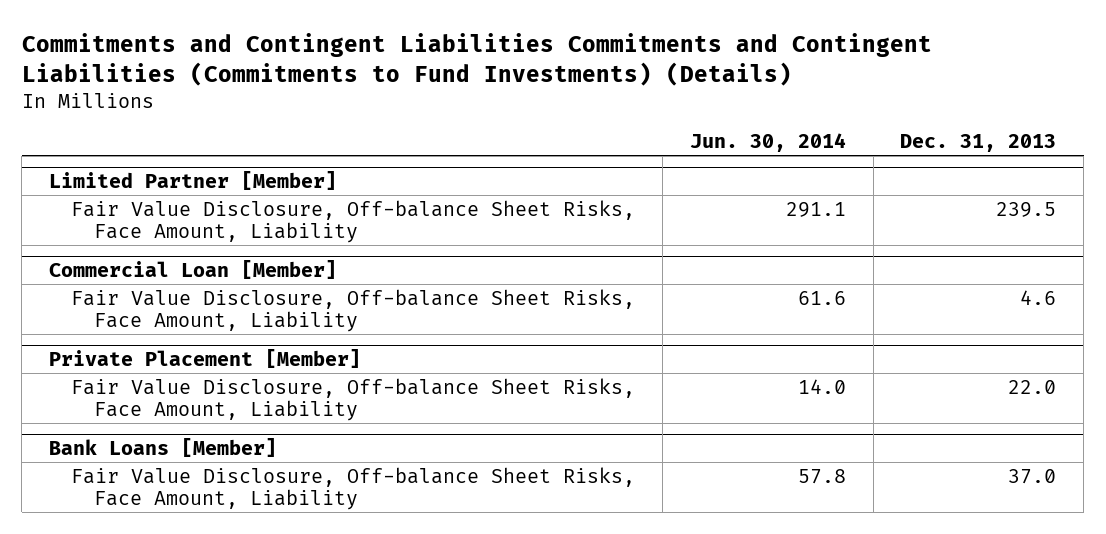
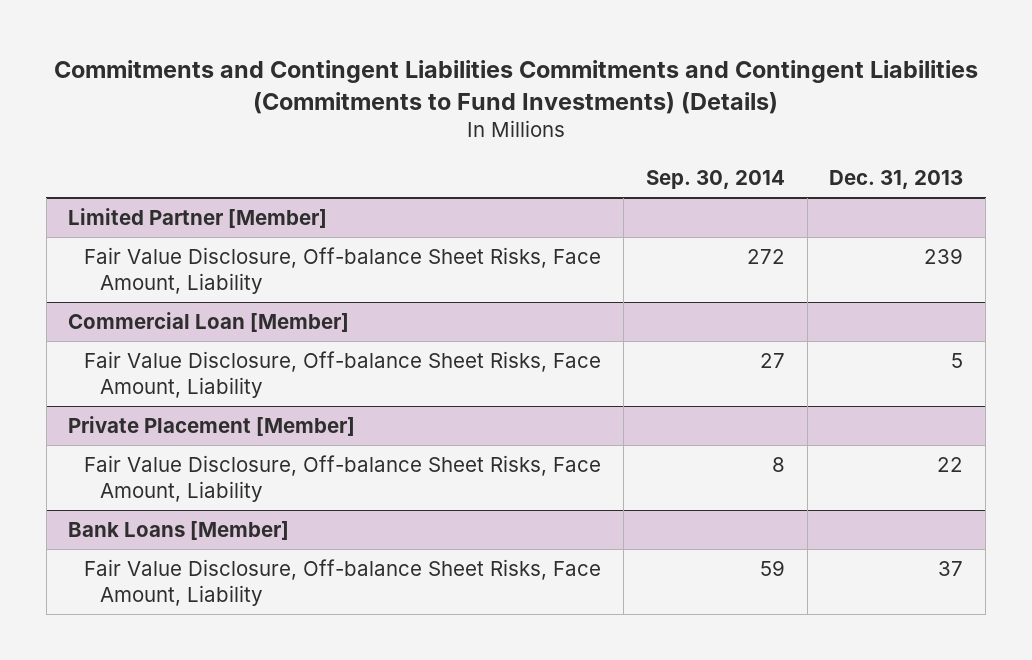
- | Jun. 30, 2014 | Dec. 31, 2013
+ | Sep. 30, 2014 | Dec. 31, 2013
@ Limited Partner [Member]
- Fair Value Disclosure, Off-balance Sheet Risks, Face Amount, Liability | 291.1 | 239.5
+ Fair Value Disclosure, Off-balance Sheet Risks, Face Amount, Liability | 272 | 239
@ Commercial Loan [Member]
- Fair Value Disclosure, Off-balance Sheet Risks, Face Amount, Liability | 61.6 | 4.6
+ Fair Value Disclosure, Off-balance Sheet Risks, Face Amount, Liability | 27 | 5
@ Private Placement [Member]
- Fair Value Disclosure, Off-balance Sheet Risks, Face Amount, Liability | 14.0 | 22.0
+ Fair Value Disclosure, Off-balance Sheet Risks, Face Amount, Liability | 8 | 22
@ Bank Loans [Member]
- Fair Value Disclosure, Off-balance Sheet Risks, Face Amount, Liability | 57.8 | 37.0
+ Fair Value Disclosure, Off-balance Sheet Risks, Face Amount, Liability | 59 | 37

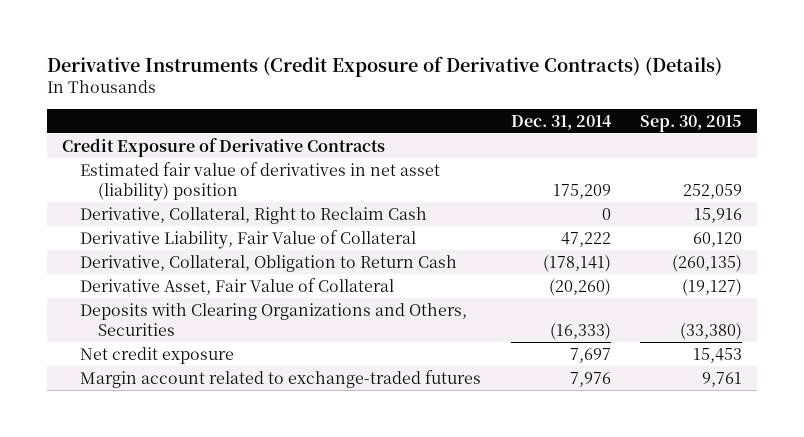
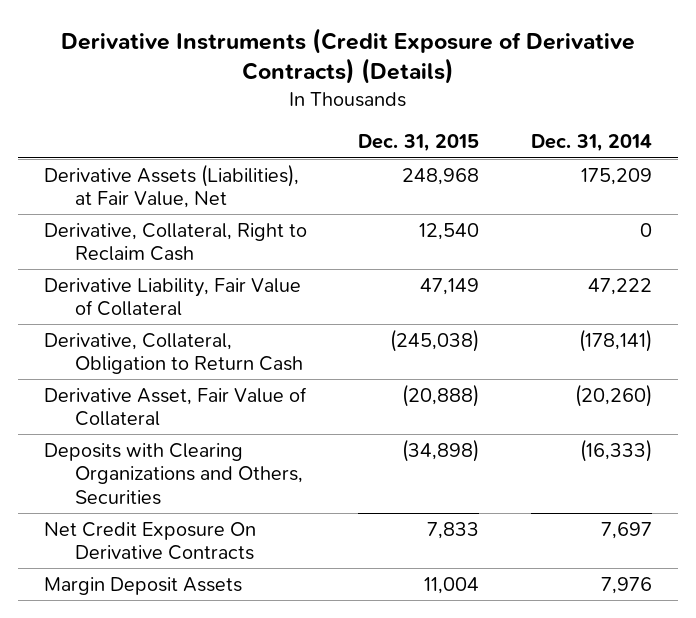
- | Dec. 31, 2014 | Sep. 30, 2015
+ | Dec. 31, 2015 | Dec. 31, 2014
- Credit Exposure of Derivative Contracts
- Estimated fair value of derivatives in net asset (liability) position | 175,209 | 252,059
+ Derivative Assets (Liabilities), at Fair Value, Net | 248,968 | 175,209
- Net credit exposure | 7,697 | 15,453
- Margin account related to exchange-traded futures | 7,976 | 9,761
+ Net Credit Exposure On Derivative Contracts | 7,833 | 7,697
+ Margin Deposit Assets | 11,004 | 7,976

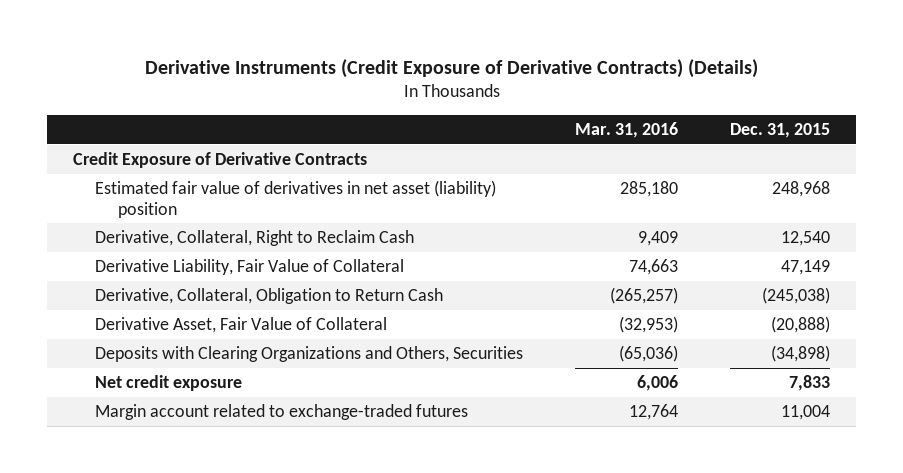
- | Dec. 31, 2015 | Dec. 31, 2014
+ | Mar. 31, 2016 | Dec. 31, 2015
- Derivative Assets (Liabilities), at Fair Value, Net | 248,968 | 175,209
+ Credit Exposure of Derivative Contracts
+ Estimated fair value of derivatives in net asset (liability) position | 285,180 | 248,968
- Net Credit Exposure On Derivative Contracts | 7,833 | 7,697
- Margin Deposit Assets | 11,004 | 7,976
+ Net credit exposure | 6,006 | 7,833
+ Margin account related to exchange-traded futures | 12,764 | 11,004

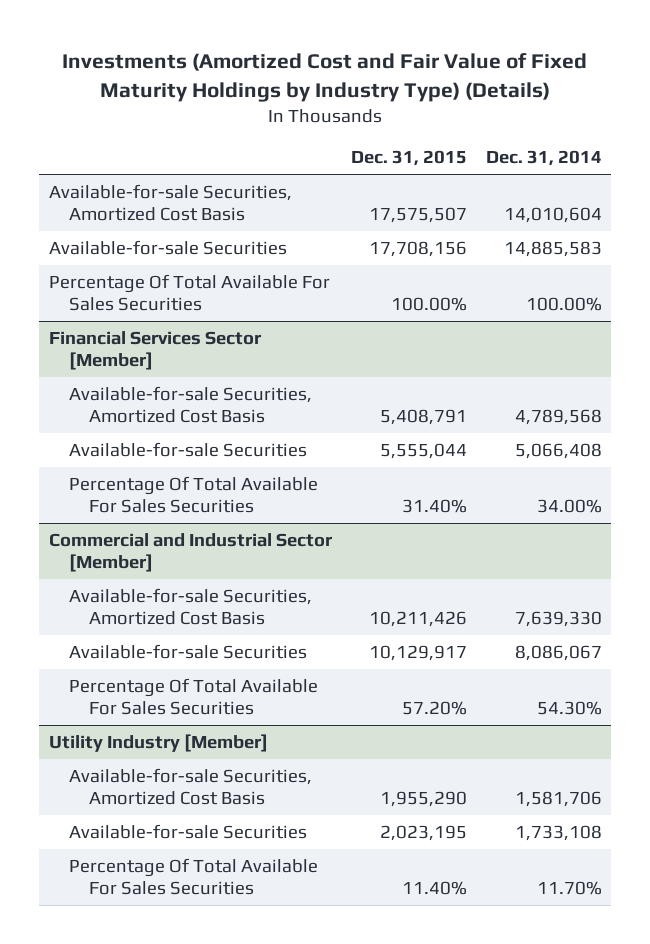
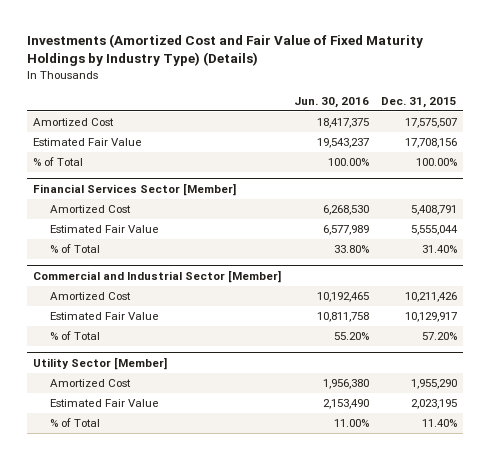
- | Dec. 31, 2015 | Dec. 31, 2014
+ | Jun. 30, 2016 | Dec. 31, 2015
- Available-for-sale Securities, Amortized Cost Basis | 17,575,507 | 14,010,604
- Available-for-sale Securities | 17,708,156 | 14,885,583
- Percentage Of Total Available For Sales Securities | 100.00% | 100.00%
+ Amortized Cost | 18,417,375 | 17,575,507
+ Estimated Fair Value | 19,543,237 | 17,708,156
+ % of Total | 100.00% | 100.00%
@ Financial Services Sector [Member]
- Available-for-sale Securities, Amortized Cost Basis | 5,408,791 | 4,789,568
- Available-for-sale Securities | 5,555,044 | 5,066,408
- Percentage Of Total Available For Sales Securities | 31.40% | 34.00%
+ Amortized Cost | 6,268,530 | 5,408,791
+ Estimated Fair Value | 6,577,989 | 5,555,044
+ % of Total | 33.80% | 31.40%
@ Commercial and Industrial Sector [Member]
- Available-for-sale Securities, Amortized Cost Basis | 10,211,426 | 7,639,330
- Available-for-sale Securities | 10,129,917 | 8,086,067
- Percentage Of Total Available For Sales Securities | 57.20% | 54.30%
- Utility Industry [Member]
- Available-for-sale Securities, Amortized Cost Basis | 1,955,290 | 1,581,706
- Available-for-sale Securities | 2,023,195 | 1,733,108
- Percentage Of Total Available For Sales Securities | 11.40% | 11.70%
@ Commercial and Industrial Sector [Member]
+ Amortized Cost | 10,192,465 | 10,211,426
+ Estimated Fair Value | 10,811,758 | 10,129,917
+ % of Total | 55.20% | 57.20%
+ Utility Sector [Member]
+ Amortized Cost | 1,956,380 | 1,955,290
+ Estimated Fair Value | 2,153,490 | 2,023,195
+ % of Total | 11.00% | 11.40%

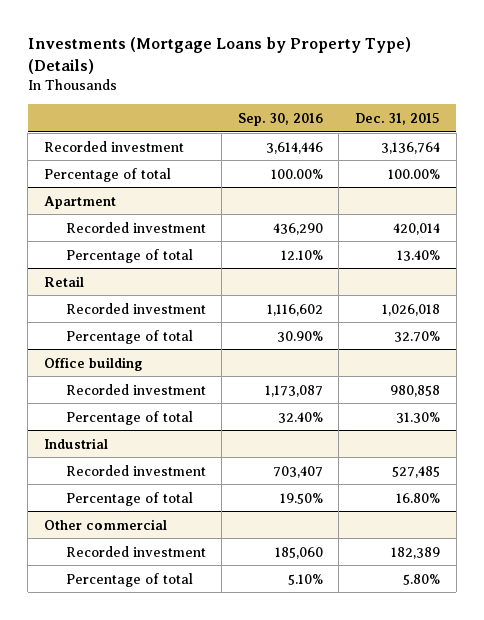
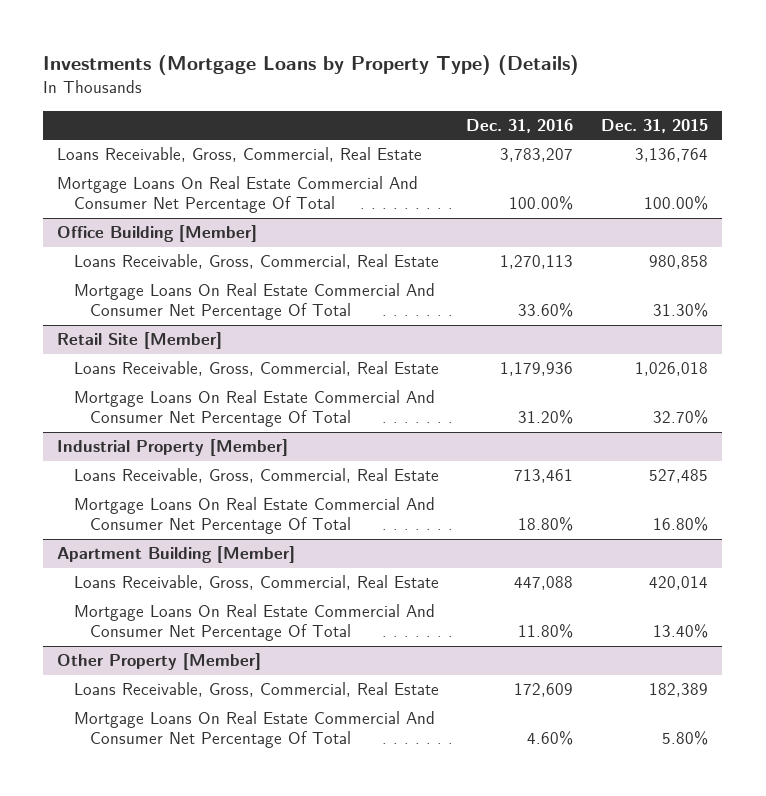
- | Sep. 30, 2016 | Dec. 31, 2015
+ | Dec. 31, 2016 | Dec. 31, 2015
- Recorded investment | 3,614,446 | 3,136,764
- Percentage of total | 100.00% | 100.00%
- Apartment
- Recorded investment | 436,290 | 420,014
- Percentage of total | 12.10% | 13.40%
- Retail
- Recorded investment | 1,116,602 | 1,026,018
- Percentage of total | 30.90% | 32.70%
- Office building
- Recorded investment | 1,173,087 | 980,858
- Percentage of total | 32.40% | 31.30%
- Industrial
- Recorded investment | 703,407 | 527,485
- Percentage of total | 19.50% | 16.80%
- Other commercial
- Recorded investment | 185,060 | 182,389
- Percentage of total | 5.10% | 5.80%
+ Loans Receivable, Gross, Commercial, Real Estate | 3,783,207 | 3,136,764
+ Mortgage Loans On Real Estate Commercial And Consumer Net Percentage Of Total | 100.00% | 100.00%
+ Office Building [Member]
+ Loans Receivable, Gross, Commercial, Real Estate | 1,270,113 | 980,858
+ Mortgage Loans On Real Estate Commercial And Consumer Net Percentage Of Total | 33.60% | 31.30%
+ Retail Site [Member]
+ Loans Receivable, Gross, Commercial, Real Estate | 1,179,936 | 1,026,018
+ Mortgage Loans On Real Estate Commercial And Consumer Net Percentage Of Total | 31.20% | 32.70%
+ Industrial Property [Member]
+ Loans Receivable, Gross, Commercial, Real Estate | 713,461 | 527,485
+ Mortgage Loans On Real Estate Commercial And Consumer Net Percentage Of Total | 18.80% | 16.80%
+ Apartment Building [Member]
+ Loans Receivable, Gross, Commercial, Real Estate | 447,088 | 420,014
+ Mortgage Loans On Real Estate Commercial And Consumer Net Percentage Of Total | 11.80% | 13.40%
+ Other Property [Member]
+ Loans Receivable, Gross, Commercial, Real Estate | 172,609 | 182,389
+ Mortgage Loans On Real Estate Commercial And Consumer Net Percentage Of Total | 4.60% | 5.80%

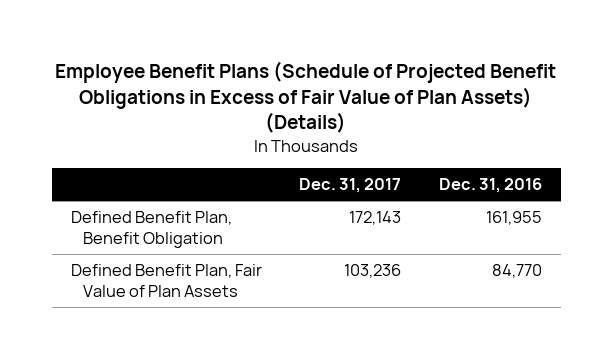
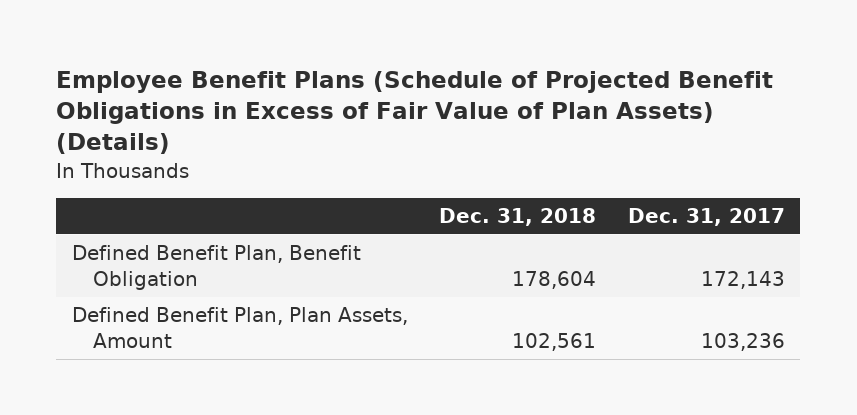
- | Dec. 31, 2017 | Dec. 31, 2016
+ | Dec. 31, 2018 | Dec. 31, 2017
- Defined Benefit Plan, Fair Value of Plan Assets | 103,236 | 84,770
+ Defined Benefit Plan, Plan Assets, Amount | 102,561 | 103,236

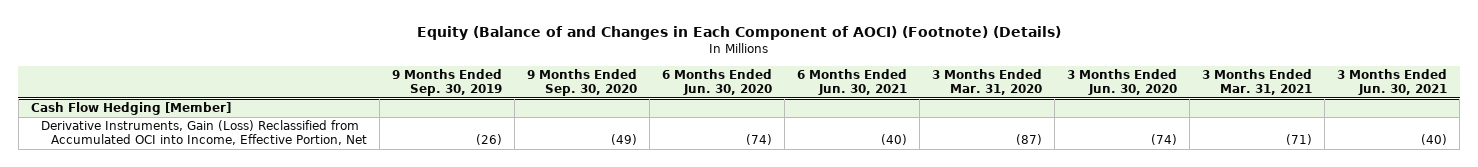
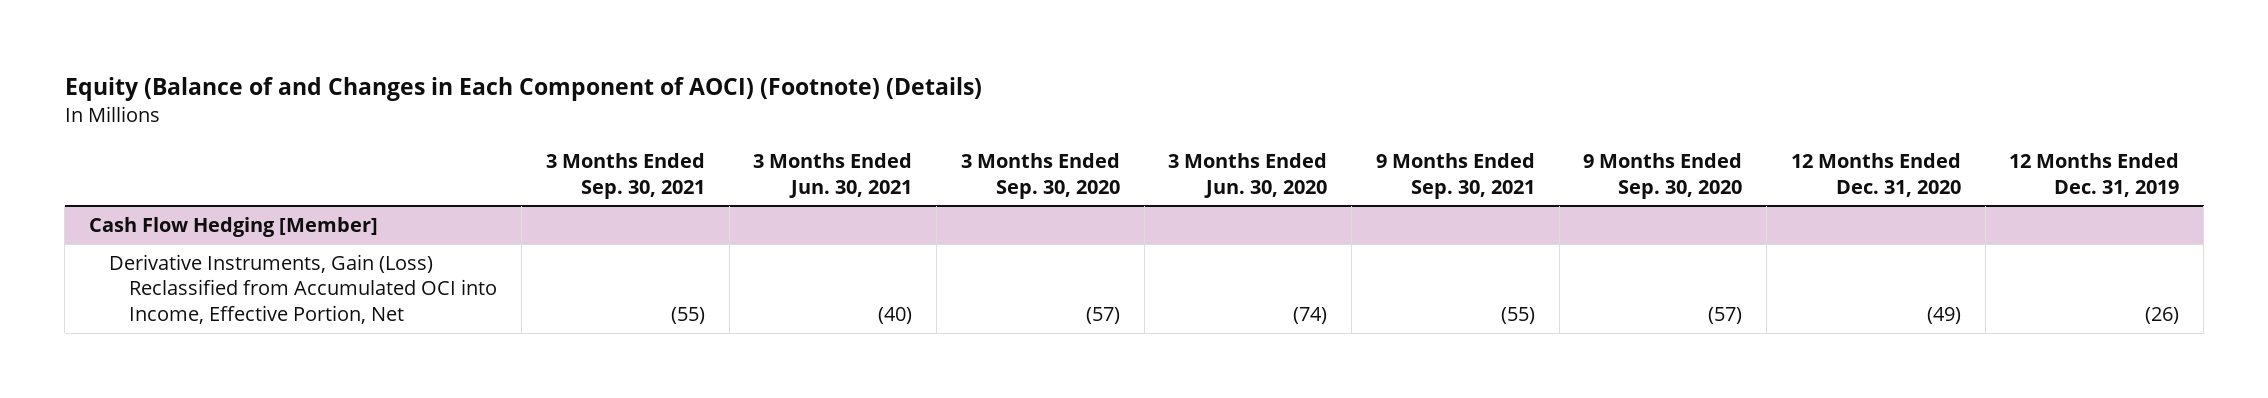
- | 9 Months Ended Sep. 30, 2019 | 9 Months Ended Sep. 30, 2020 | 6 Months Ended Jun. 30, 2020 | 6 Months Ended Jun. 30, 2021 | 3 Months Ended Mar. 31, 2020 | 3 Months Ended Jun. 30, 2020 | 3 Months Ended Mar. 31, 2021 | 3 Months Ended Jun. 30, 2021
+ | 3 Months Ended Sep. 30, 2021 | 3 Months Ended Jun. 30, 2021 | 3 Months Ended Sep. 30, 2020 | 3 Months Ended Jun. 30, 2020 | 9 Months Ended Sep. 30, 2021 | 9 Months Ended Sep. 30, 2020 | 12 Months Ended Dec. 31, 2020 | 12 Months Ended Dec. 31, 2019
@ Cash Flow Hedging [Member]
- Derivative Instruments, Gain (Loss) Reclassified from Accumulated OCI into Income, Effective Portion, Net | (26) | (49) | (74) | (40) | (87) | (74) | (71) | (40)
+ Derivative Instruments, Gain (Loss) Reclassified from Accumulated OCI into Income, Effective Portion, Net | (55) | (40) | (57) | (74) | (55) | (57) | (49) | (26)

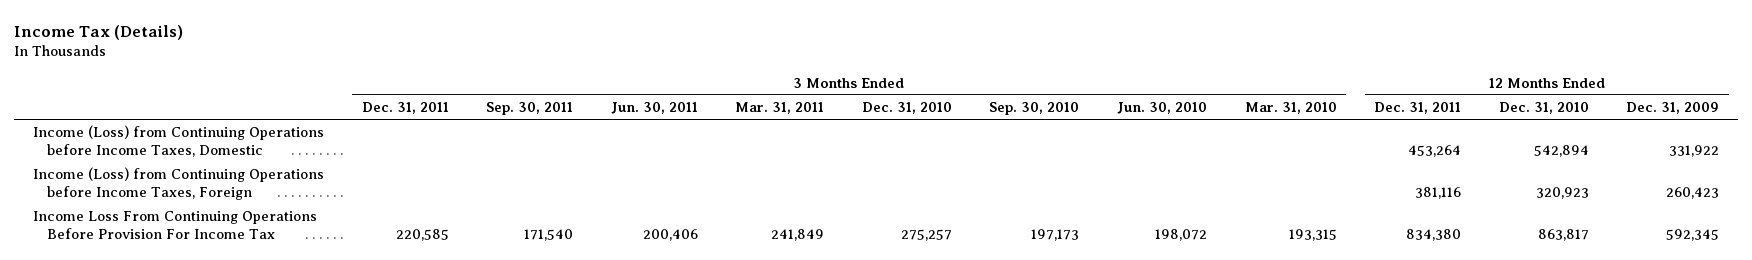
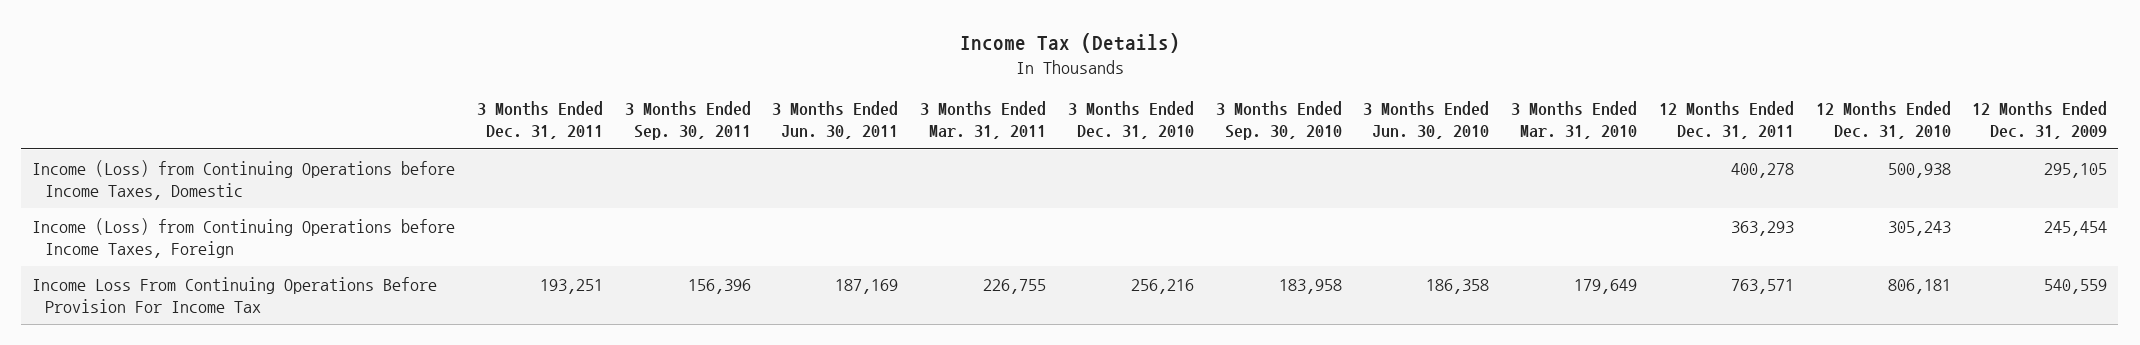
- Income (Loss) from Continuing Operations before Income Taxes, Domestic | | | | | | | | | 453,264 | 542,894 | 331,922
- Income (Loss) from Continuing Operations before Income Taxes, Foreign | | | | | | | | | 381,116 | 320,923 | 260,423
- Income Loss From Continuing Operations Before Provision For Income Tax | 220,585 | 171,540 | 200,406 | 241,849 | 275,257 | 197,173 | 198,072 | 193,315 | 834,380 | 863,817 | 592,345
+ Income (Loss) from Continuing Operations before Income Taxes, Domestic | | | | | | | | | 400,278 | 500,938 | 295,105
+ Income (Loss) from Continuing Operations before Income Taxes, Foreign | | | | | | | | | 363,293 | 305,243 | 245,454
+ Income Loss From Continuing Operations Before Provision For Income Tax | 193,251 | 156,396 | 187,169 | 226,755 | 256,216 | 183,958 | 186,358 | 179,649 | 763,571 | 806,181 | 540,559

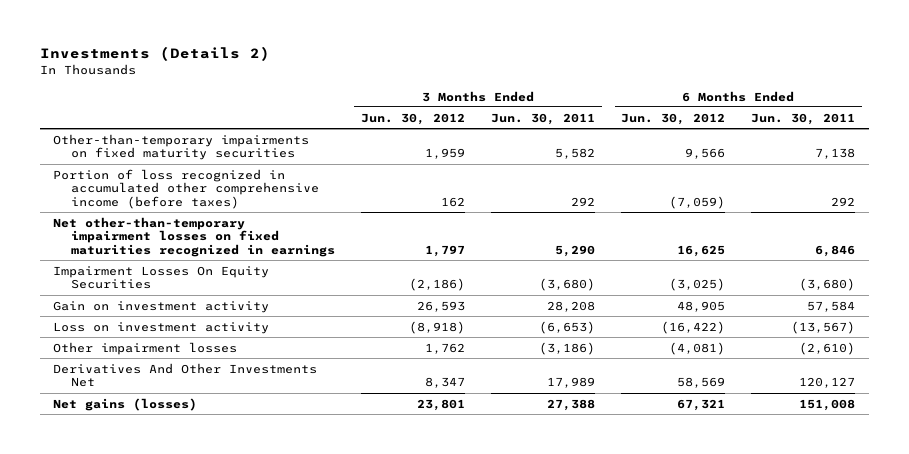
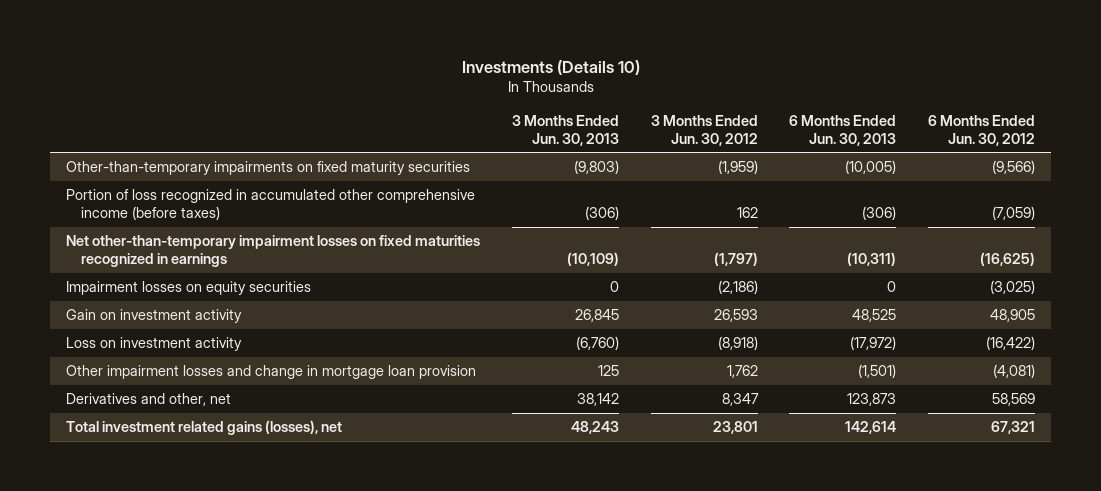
- Investments (Details 2)
+ Investments (Details 10)
- | 3 Months Ended Jun. 30, 2012 | 3 Months Ended Jun. 30, 2011 | 6 Months Ended Jun. 30, 2012 | 6 Months Ended Jun. 30, 2011
+ | 3 Months Ended Jun. 30, 2013 | 3 Months Ended Jun. 30, 2012 | 6 Months Ended Jun. 30, 2013 | 6 Months Ended Jun. 30, 2012
- Other-than-temporary impairments on fixed maturity securities | 1,959 | 5,582 | 9,566 | 7,138
+ Other-than-temporary impairments on fixed maturity securities | (9,803) | (1,959) | (10,005) | (9,566)
- Net other-than-temporary impairment losses on fixed maturities recognized in earnings | 1,797 | 5,290 | 16,625 | 6,846
- Impairment Losses On Equity Securities | (2,186) | (3,680) | (3,025) | (3,680)
+ Net other-than-temporary impairment losses on fixed maturities recognized in earnings | (10,109) | (1,797) | (10,311) | (16,625)
+ Impairment losses on equity securities | 0 | (2,186) | 0 | (3,025)
- Other impairment losses | 1,762 | (3,186) | (4,081) | (2,610)
- Derivatives And Other Investments Net | 8,347 | 17,989 | 58,569 | 120,127
- Net gains (losses) | 23,801 | 27,388 | 67,321 | 151,008
+ Other impairment losses and change in mortgage loan provision | 125 | 1,762 | (1,501) | (4,081)
+ Derivatives and other, net | 38,142 | 8,347 | 123,873 | 58,569
+ Total investment related gains (losses), net | 48,243 | 23,801 | 142,614 | 67,321

